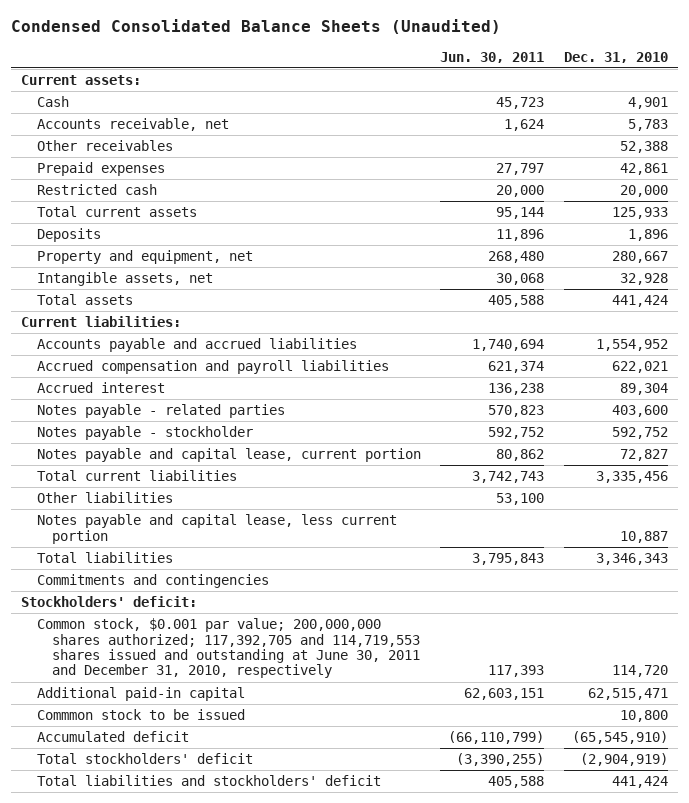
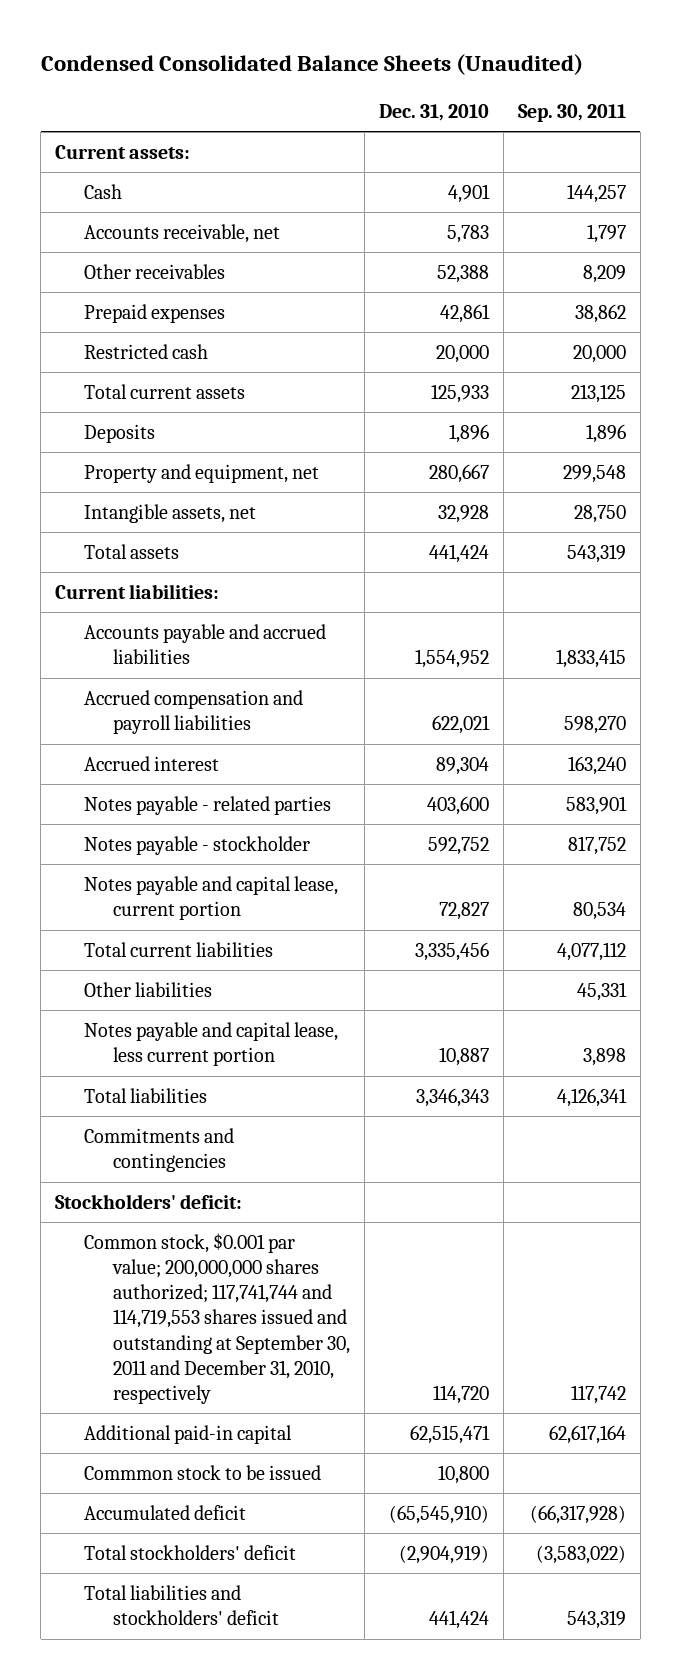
- | Jun. 30, 2011 | Dec. 31, 2010
+ | Dec. 31, 2010 | Sep. 30, 2011
- Common stock, $0.001 par value; 200,000,000 shares authorized; 117,392,705 and 114,719,553 shares issued and outstanding at June 30, 2011 and December 31, 2010, respectively | 117,393 | 114,720
+ Common stock, $0.001 par value; 200,000,000 shares authorized; 117,741,744 and 114,719,553 shares issued and outstanding at September 30, 2011 and December 31, 2010, respectively | 114,720 | 117,742

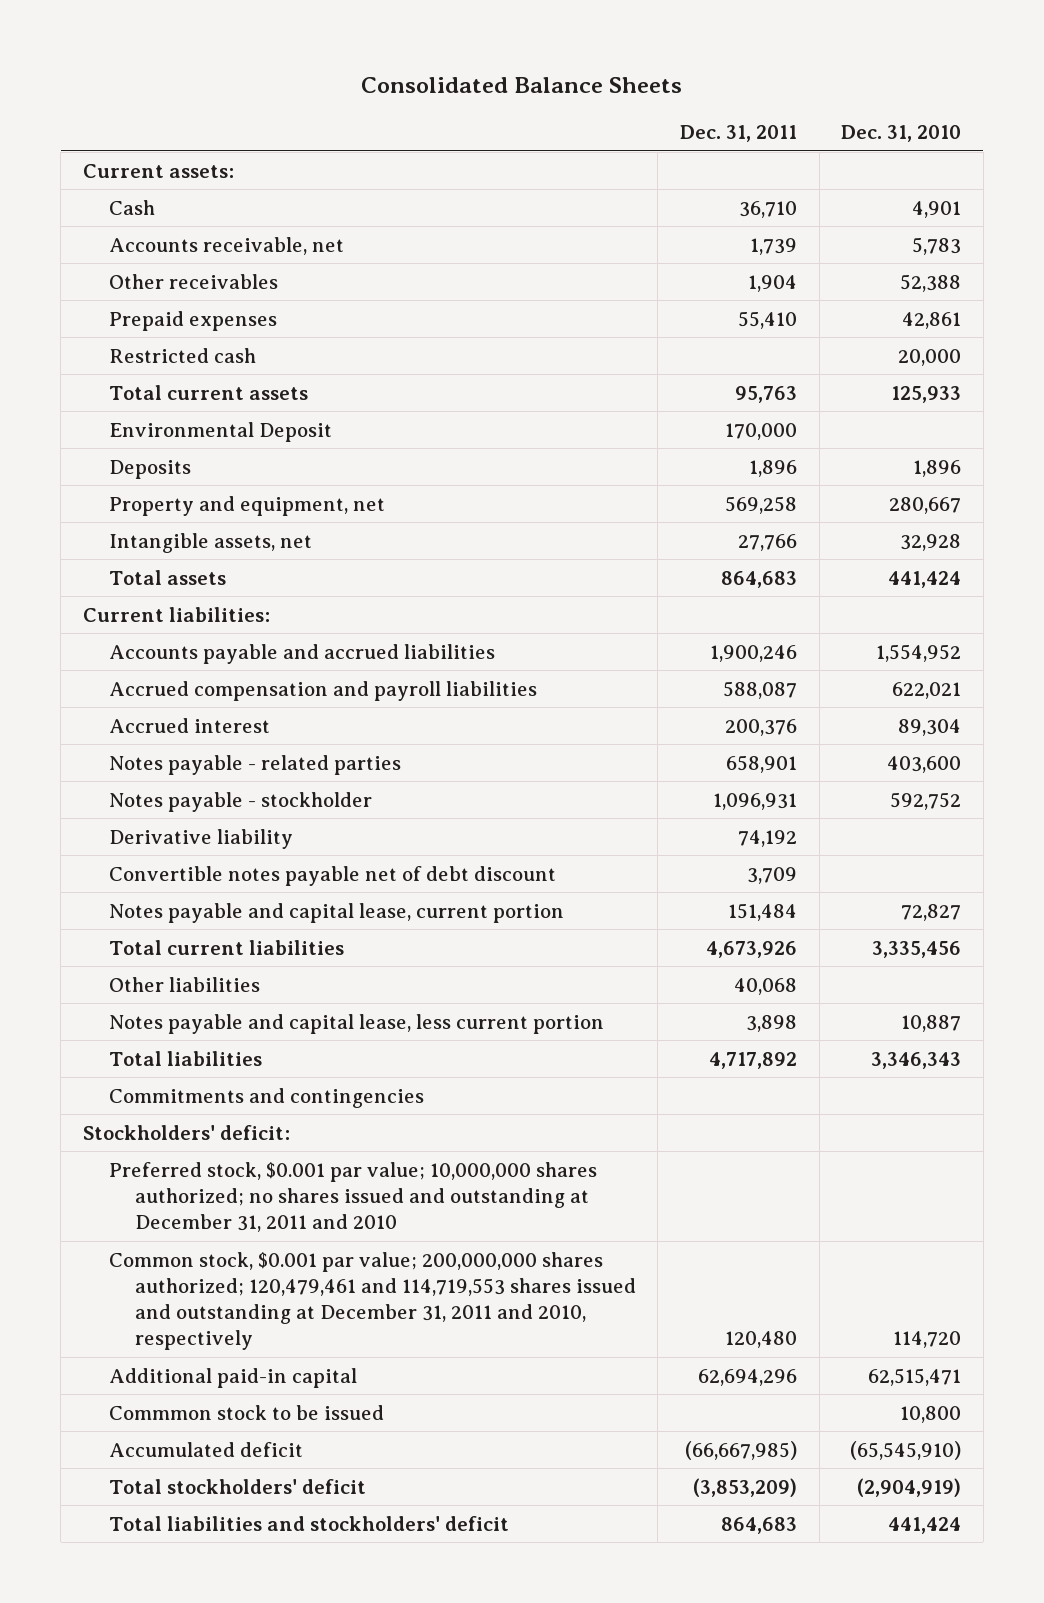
- Condensed Consolidated Balance Sheets (Unaudited)
+ Consolidated Balance Sheets
- | Dec. 31, 2010 | Sep. 30, 2011
+ | Dec. 31, 2011 | Dec. 31, 2010
+ Environmental Deposit | 170,000 |
+ Derivative liability | 74,192 |
+ Convertible notes payable net of debt discount | 3,709 |
- Common stock, $0.001 par value; 200,000,000 shares authorized; 117,741,744 and 114,719,553 shares issued and outstanding at September 30, 2011 and December 31, 2010, respectively | 114,720 | 117,742
+ Preferred stock, $0.001 par value; 10,000,000 shares authorized; no shares issued and outstanding at December 31, 2011 and 2010
+ Common stock, $0.001 par value; 200,000,000 shares authorized; 120,479,461 and 114,719,553 shares issued and outstanding at December 31, 2011 and 2010, respectively | 120,480 | 114,720

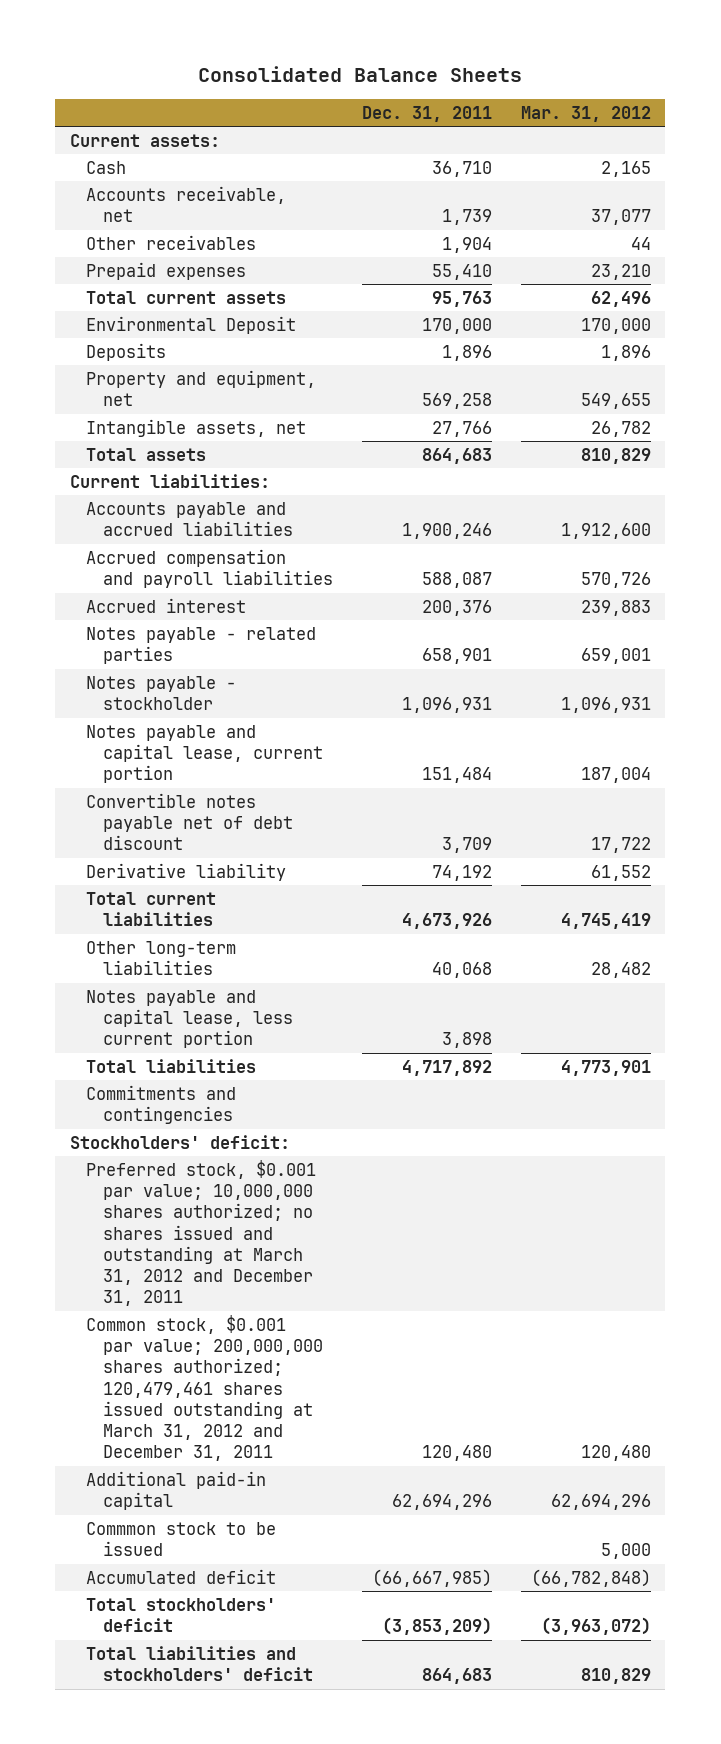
- | Dec. 31, 2011 | Dec. 31, 2010
+ | Dec. 31, 2011 | Mar. 31, 2012
- Restricted cash | | 20,000
moved down: Convertible notes payable net of debt discount | 3,709 | 17,722
moved down: Derivative liability | 74,192 | 61,552
- Other liabilities | 40,068 |
+ Other long-term liabilities | 40,068 | 28,482
- Preferred stock, $0.001 par value; 10,000,000 shares authorized; no shares issued and outstanding at December 31, 2011 and 2010
- Common stock, $0.001 par value; 200,000,000 shares authorized; 120,479,461 and 114,719,553 shares issued and outstanding at December 31, 2011 and 2010, respectively | 120,480 | 114,720
+ Preferred stock, $0.001 par value; 10,000,000 shares authorized; no shares issued and outstanding at March 31, 2012 and December 31, 2011
+ Common stock, $0.001 par value; 200,000,000 shares authorized; 120,479,461 shares issued outstanding at March 31, 2012 and December 31, 2011 | 120,480 | 120,480

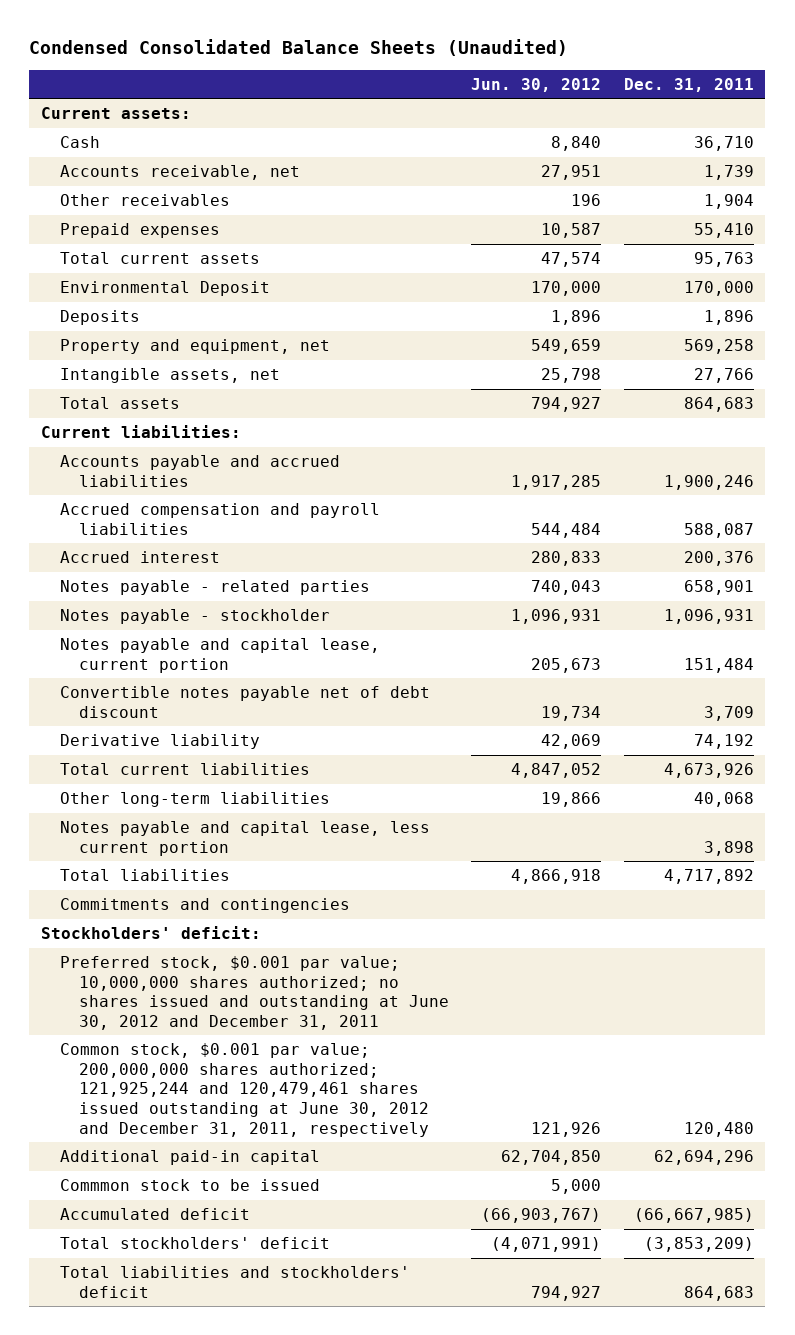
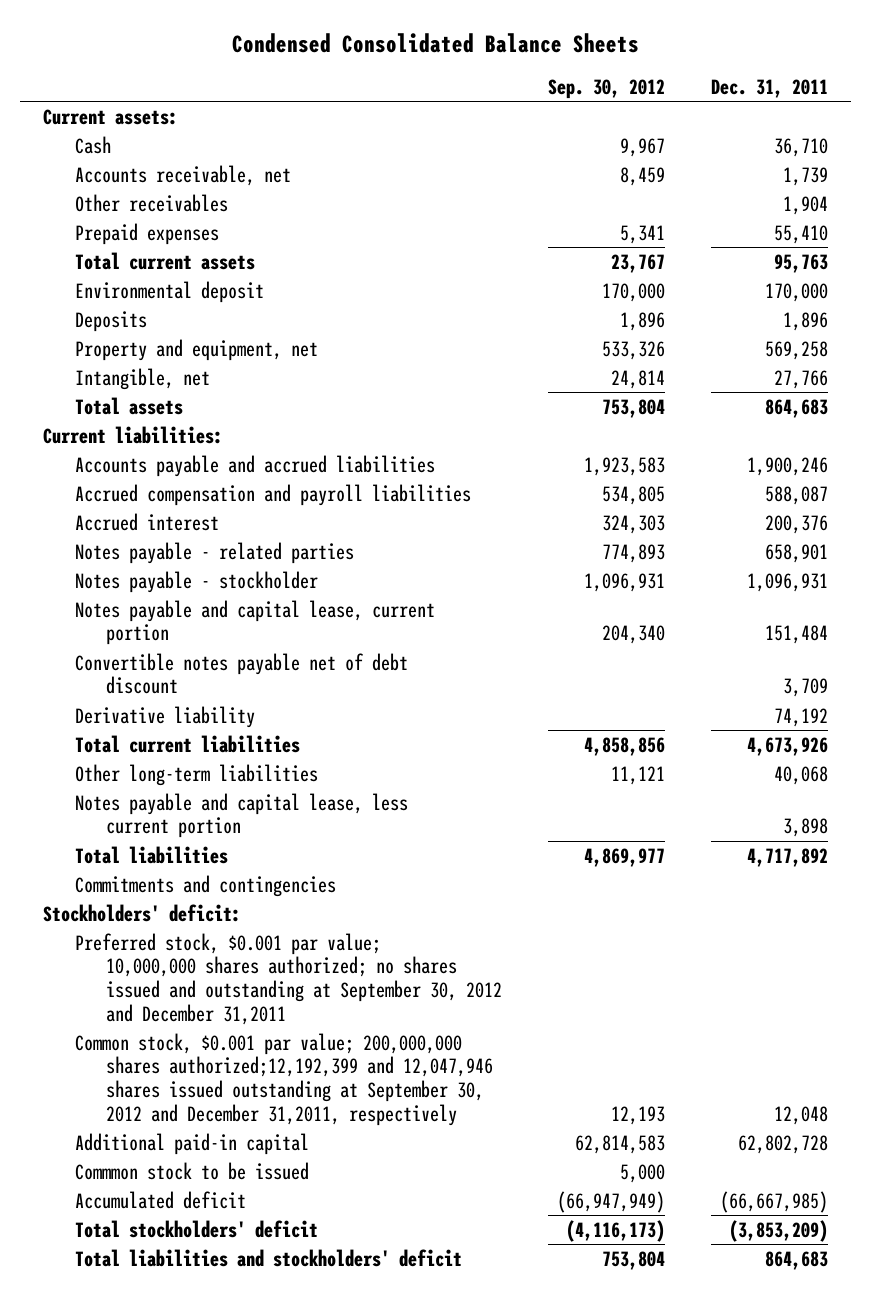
- Condensed Consolidated Balance Sheets (Unaudited)
+ Condensed Consolidated Balance Sheets
- | Jun. 30, 2012 | Dec. 31, 2011
+ | Sep. 30, 2012 | Dec. 31, 2011
- Environmental Deposit | 170,000 | 170,000
+ Environmental deposit | 170,000 | 170,000
- Intangible assets, net | 25,798 | 27,766
+ Intangible, net | 24,814 | 27,766
- Preferred stock, $0.001 par value; 10,000,000 shares authorized; no shares issued and outstanding at June 30, 2012 and December 31, 2011
- Common stock, $0.001 par value; 200,000,000 shares authorized; 121,925,244 and 120,479,461 shares issued outstanding at June 30, 2012 and December 31, 2011, respectively | 121,926 | 120,480
- Additional paid-in capital | 62,704,850 | 62,694,296
+ Preferred stock, $0.001 par value; 10,000,000 shares authorized; no shares issued and outstanding at September 30, 2012 and December 31,2011
+ Common stock, $0.001 par value; 200,000,000 shares authorized;12,192,399 and 12,047,946 shares issued outstanding at September 30, 2012 and December 31,2011, respectively | 12,193 | 12,048
+ Additional paid-in capital | 62,814,583 | 62,802,728

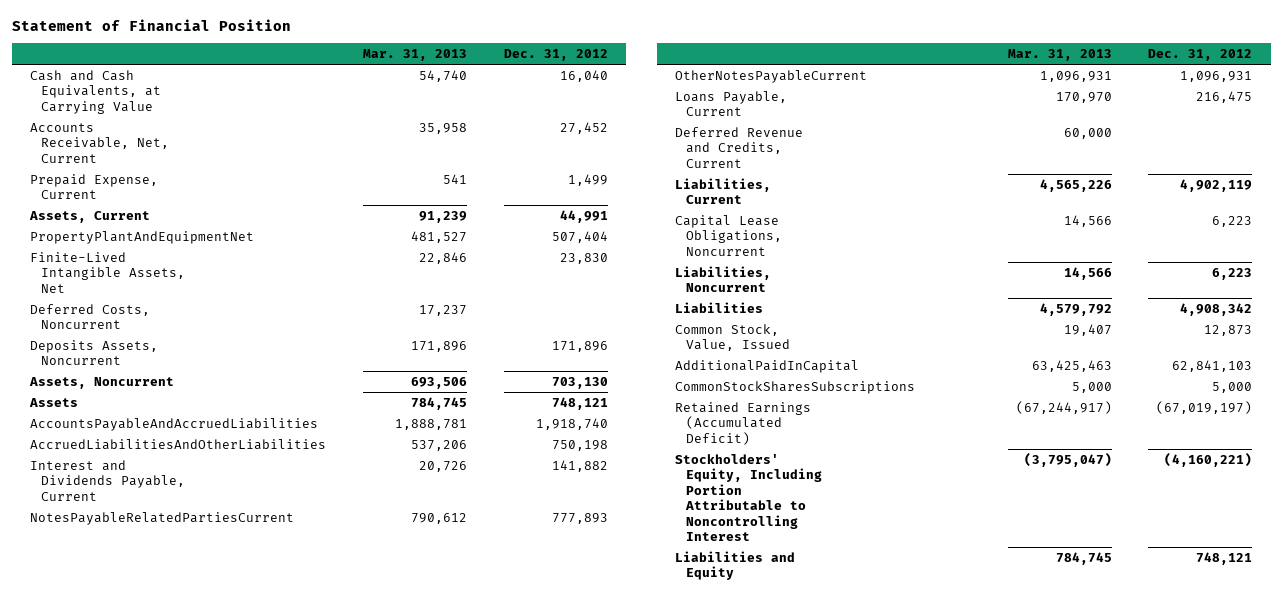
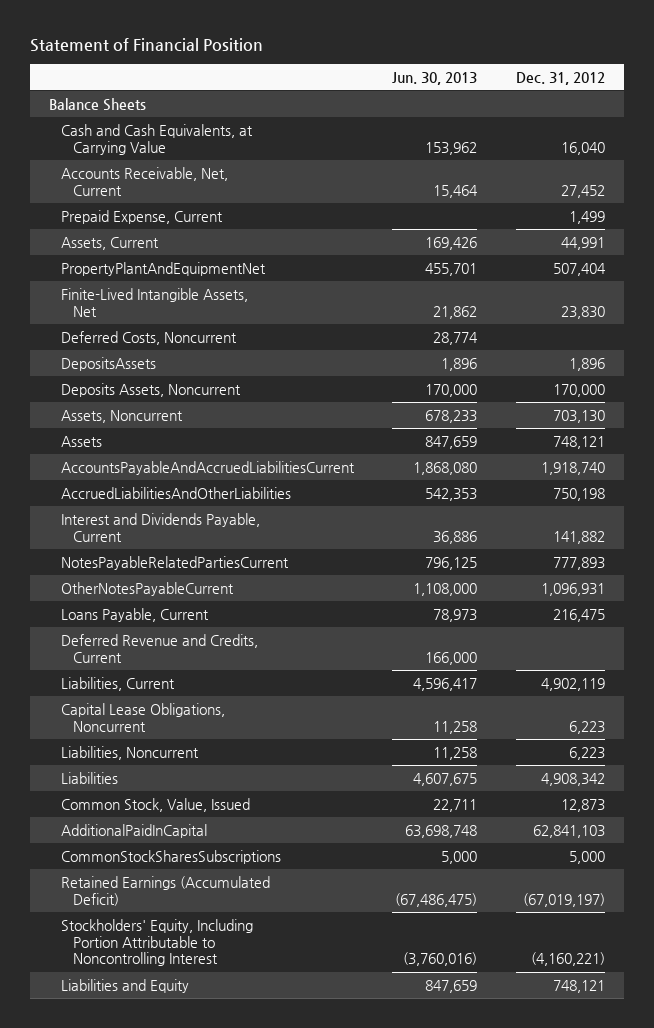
- | Mar. 31, 2013 | Dec. 31, 2012
+ | Jun. 30, 2013 | Dec. 31, 2012
+ Balance Sheets
- Deposits Assets, Noncurrent | 171,896 | 171,896
+ DepositsAssets | 1,896 | 1,896
+ Deposits Assets, Noncurrent | 170,000 | 170,000
- AccountsPayableAndAccruedLiabilities | 1,888,781 | 1,918,740
+ AccountsPayableAndAccruedLiabilitiesCurrent | 1,868,080 | 1,918,740

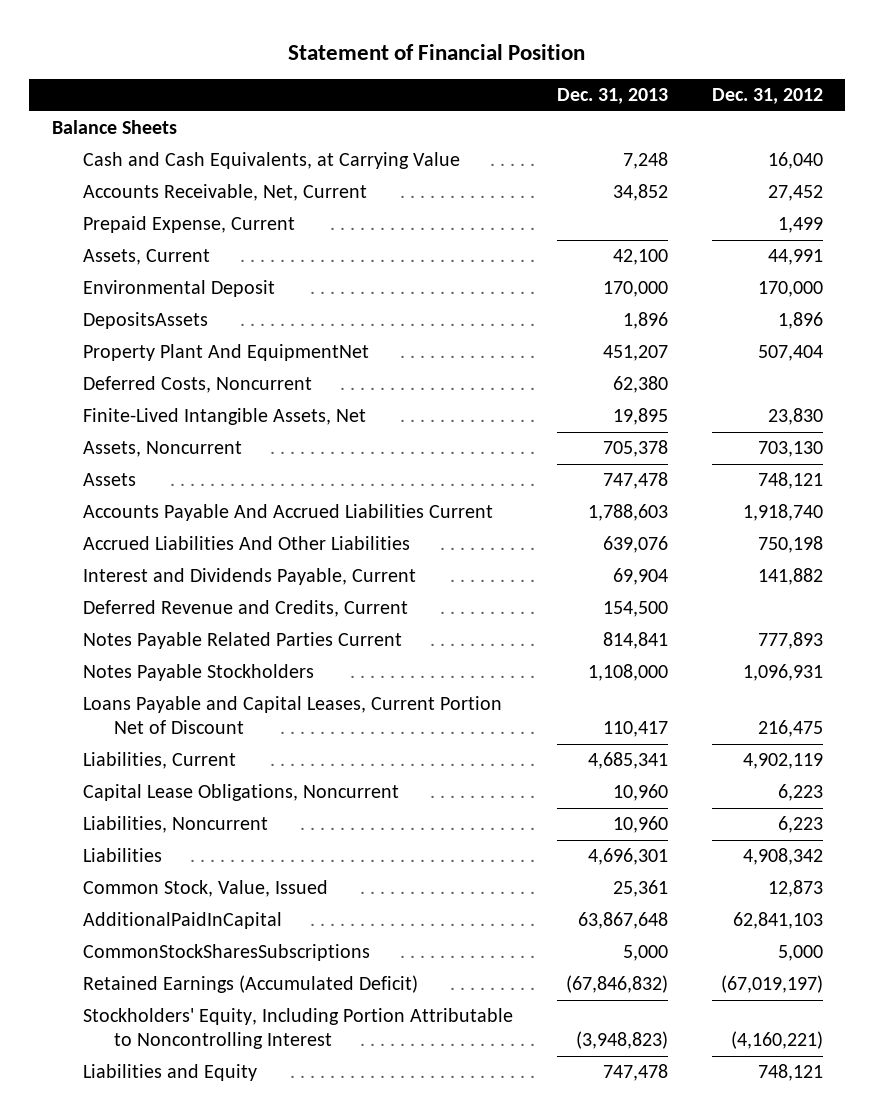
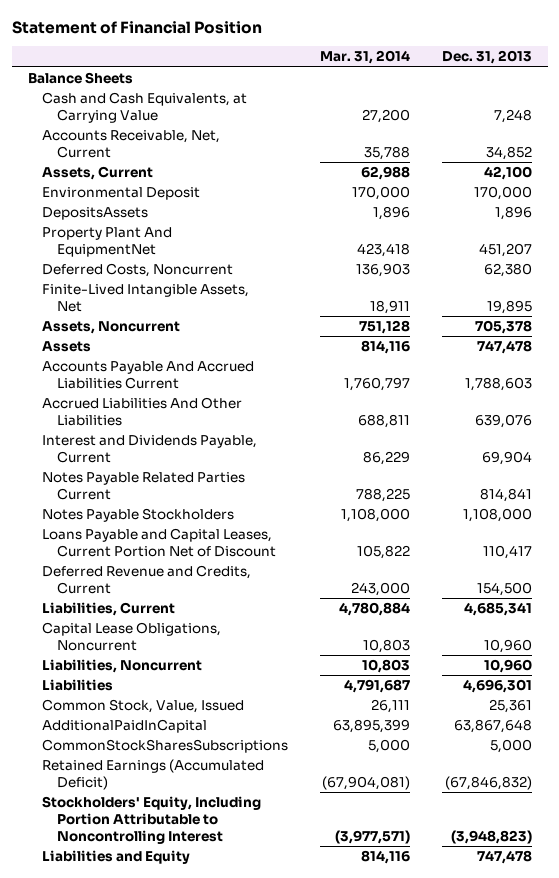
- | Dec. 31, 2013 | Dec. 31, 2012
+ | Mar. 31, 2014 | Dec. 31, 2013
- Prepaid Expense, Current | | 1,499
moved down: Deferred Revenue and Credits, Current | 243,000 | 154,500

